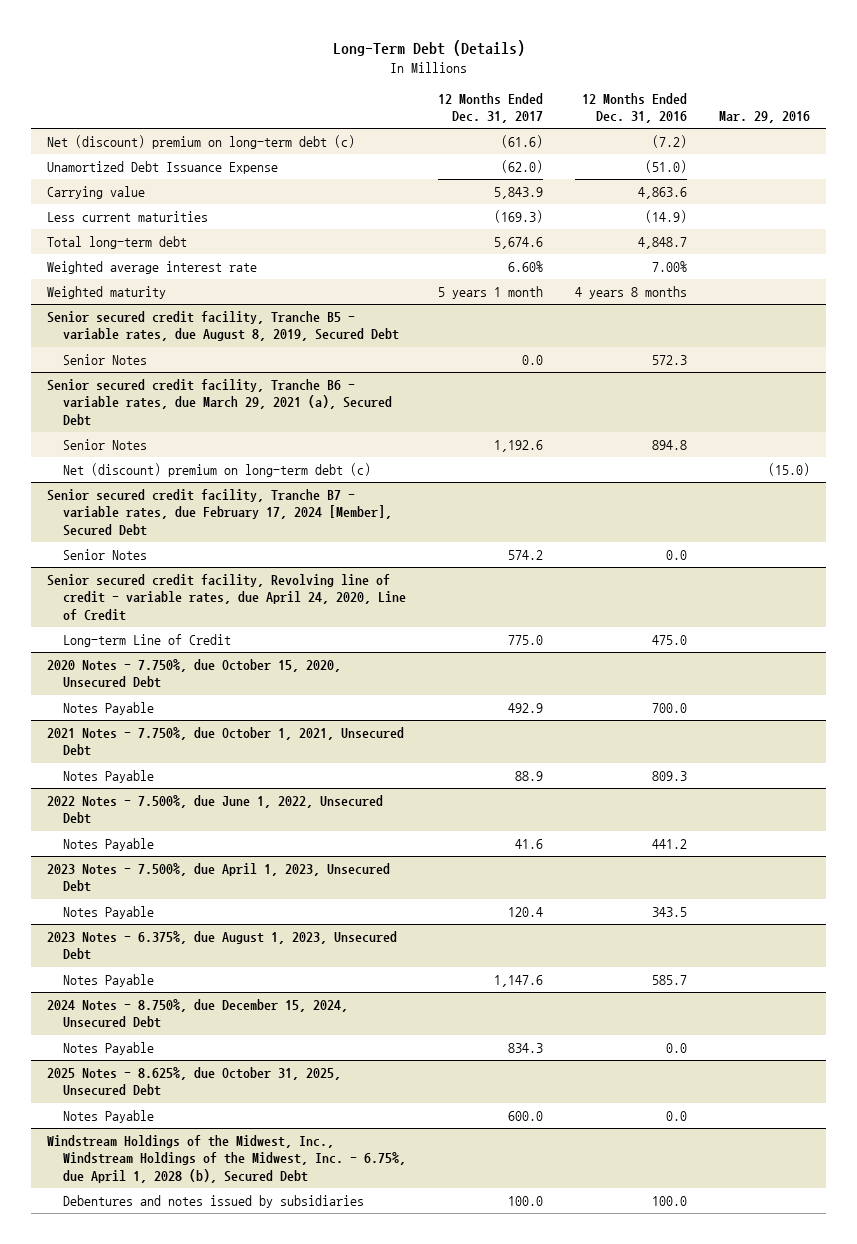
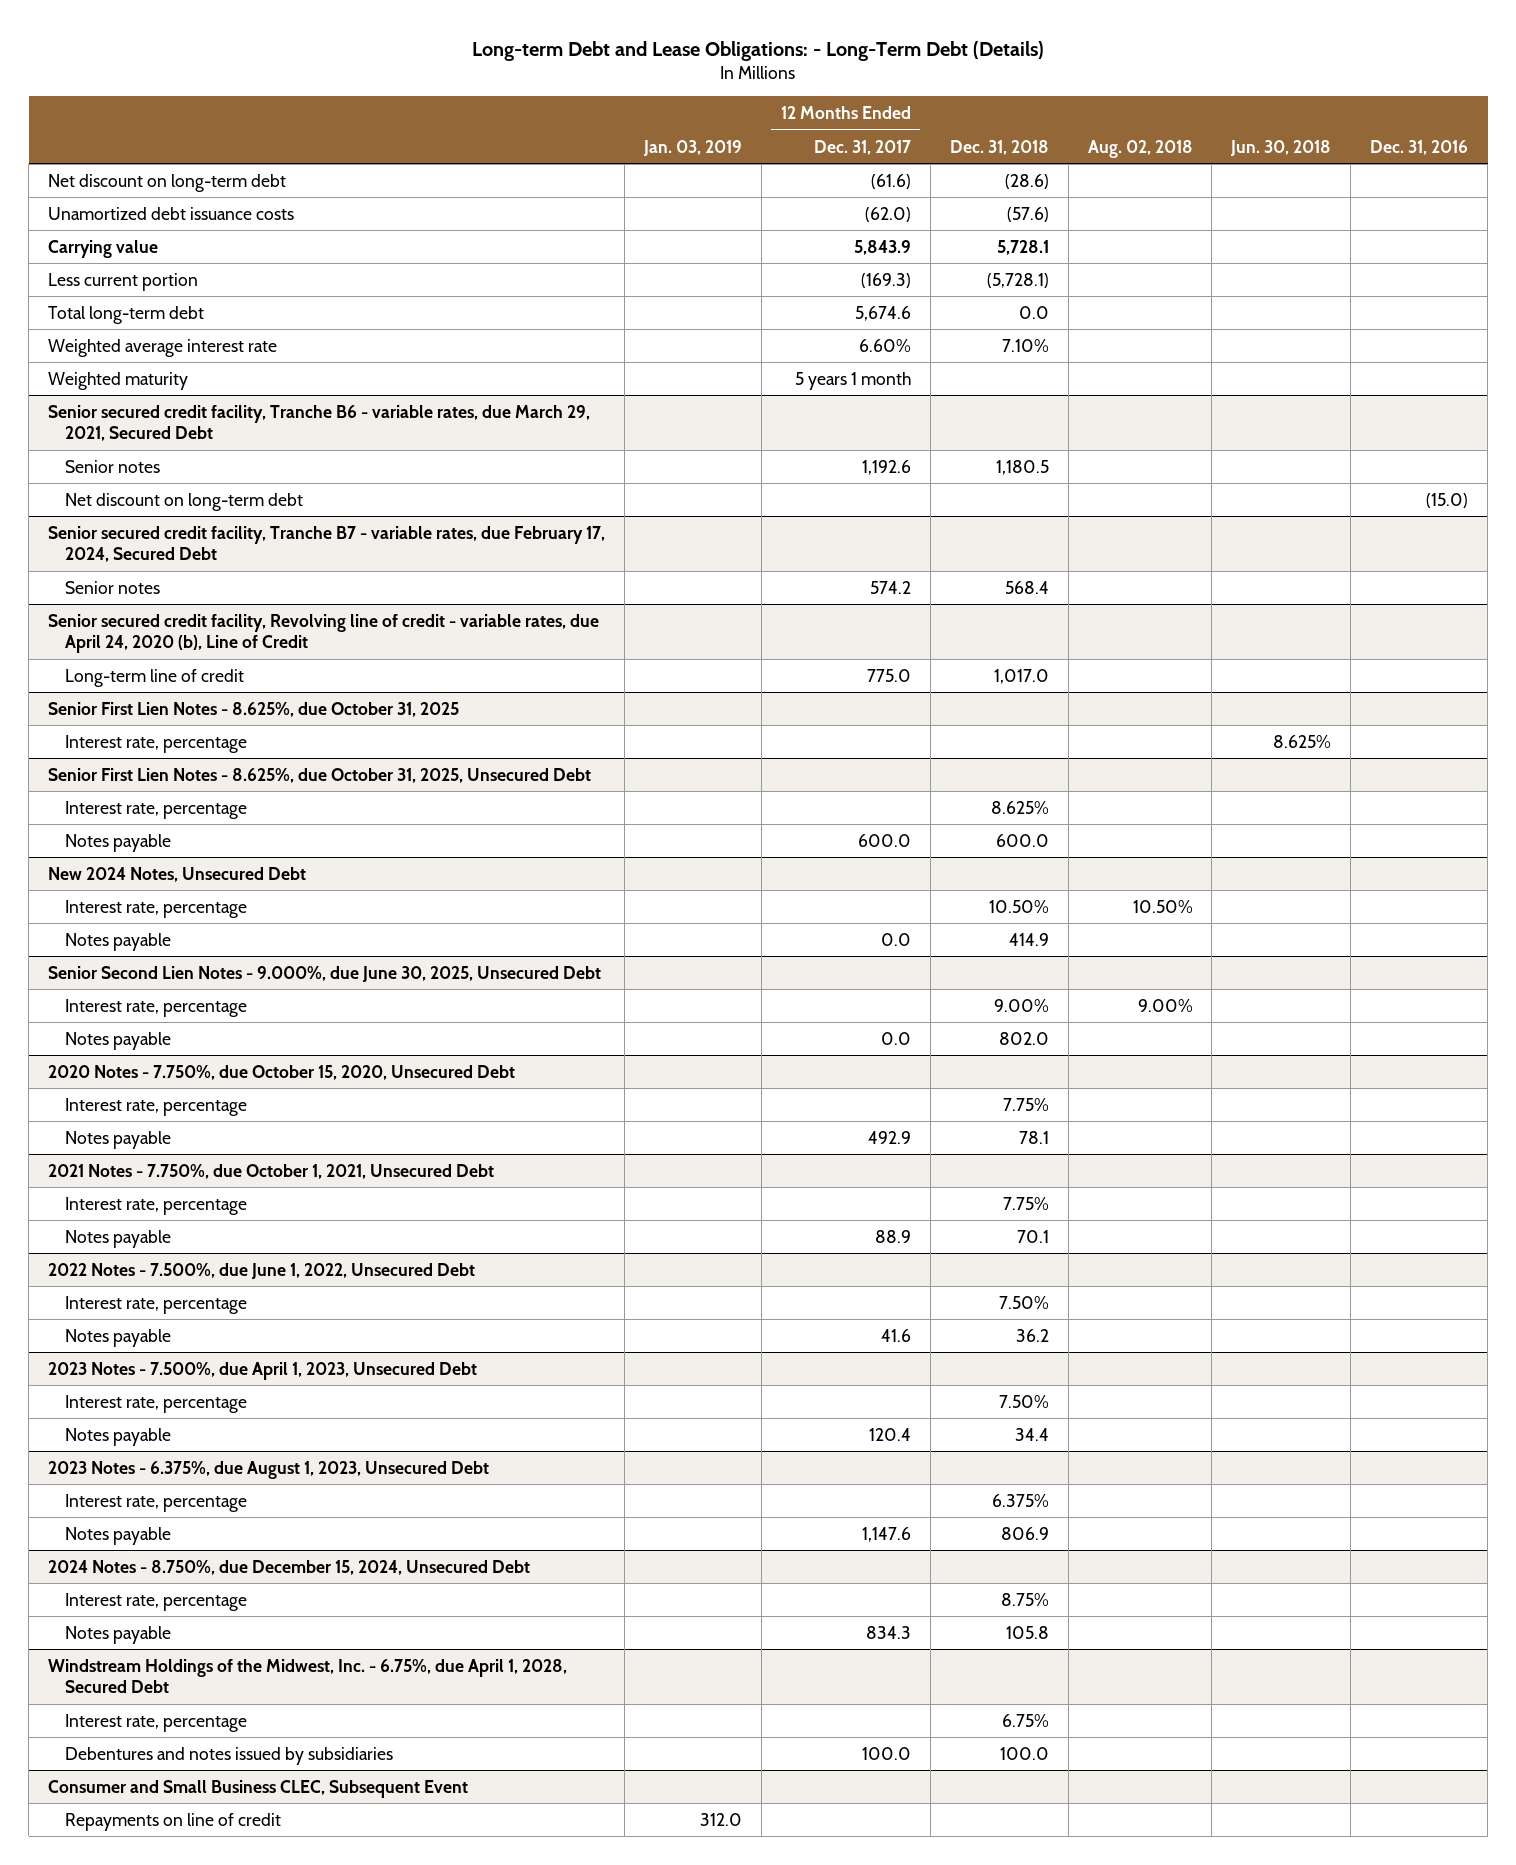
- Long-Term Debt (Details)
+ Long-term Debt and Lease Obligations: - Long-Term Debt (Details)
- | 12 Months Ended Dec. 31, 2017 | 12 Months Ended Dec. 31, 2016 | Mar. 29, 2016
+ | Jan. 03, 2019 | 12 Months Ended Dec. 31, 2017 | Dec. 31, 2018 | Aug. 02, 2018 | Jun. 30, 2018 | Dec. 31, 2016
- Net (discount) premium on long-term debt (c) | (61.6) | (7.2) |
- Unamortized Debt Issuance Expense | (62.0) | (51.0) |
+ Net discount on long-term debt | | (61.6) | (28.6) | | |
+ Unamortized debt issuance costs | | (62.0) | (57.6) | | |
- Less current maturities | (169.3) | (14.9) |
+ Less current portion | | (169.3) | (5,728.1) | | |
- Senior secured credit facility, Tranche B5 - variable rates, due August 8, 2019, Secured Debt
- Senior Notes | 0.0 | 572.3 |
- Senior secured credit facility, Tranche B6 - variable rates, due March 29, 2021 (a), Secured Debt
- Senior Notes | 1,192.6 | 894.8 |
- Net (discount) premium on long-term debt (c) | | | (15.0)
- Senior secured credit facility, Tranche B7 - variable rates, due February 17, 2024 [Member], Secured Debt
- Senior Notes | 574.2 | 0.0 |
- Senior secured credit facility, Revolving line of credit - variable rates, due April 24, 2020, Line of Credit
- Long-term Line of Credit | 775.0 | 475.0 |
+ Senior secured credit facility, Tranche B6 - variable rates, due March 29, 2021, Secured Debt
+ Senior notes | | 1,192.6 | 1,180.5 | | |
+ Net discount on long-term debt | | | | | | (15.0)
+ Senior secured credit facility, Tranche B7 - variable rates, due February 17, 2024, Secured Debt
+ Senior notes | | 574.2 | 568.4 | | |
+ Senior secured credit facility, Revolving line of credit - variable rates, due April 24, 2020 (b), Line of Credit
+ Long-term line of credit | | 775.0 | 1,017.0 | | |
+ Senior First Lien Notes - 8.625%, due October 31, 2025
+ Interest rate, percentage | | | | | 8.625% |
+ Senior First Lien Notes - 8.625%, due October 31, 2025, Unsecured Debt
+ Interest rate, percentage | | | 8.625% | | |
+ Notes payable | | 600.0 | 600.0 | | |
+ New 2024 Notes, Unsecured Debt
+ Interest rate, percentage | | | 10.50% | 10.50% | |
+ Notes payable | | 0.0 | 414.9 | | |
+ Senior Second Lien Notes - 9.000%, due June 30, 2025, Unsecured Debt
+ Interest rate, percentage | | | 9.00% | 9.00% | |
+ Notes payable | | 0.0 | 802.0 | | |
@ 2020 Notes - 7.750%, due October 15, 2020, Unsecured Debt
- Notes Payable | 492.9 | 700.0 |
+ Interest rate, percentage | | | 7.75% | | |
+ Notes payable | | 492.9 | 78.1 | | |
@ 2021 Notes - 7.750%, due October 1, 2021, Unsecured Debt
- Notes Payable | 88.9 | 809.3 |
+ Interest rate, percentage | | | 7.75% | | |
+ Notes payable | | 88.9 | 70.1 | | |
@ 2022 Notes - 7.500%, due June 1, 2022, Unsecured Debt
- Notes Payable | 41.6 | 441.2 |
+ Interest rate, percentage | | | 7.50% | | |
+ Notes payable | | 41.6 | 36.2 | | |
@ 2023 Notes - 7.500%, due April 1, 2023, Unsecured Debt
- Notes Payable | 120.4 | 343.5 |
+ Interest rate, percentage | | | 7.50% | | |
+ Notes payable | | 120.4 | 34.4 | | |
@ 2023 Notes - 6.375%, due August 1, 2023, Unsecured Debt
- Notes Payable | 1,147.6 | 585.7 |
+ Interest rate, percentage | | | 6.375% | | |
+ Notes payable | | 1,147.6 | 806.9 | | |
@ 2024 Notes - 8.750%, due December 15, 2024, Unsecured Debt
- Notes Payable | 834.3 | 0.0 |
- 2025 Notes - 8.625%, due October 31, 2025, Unsecured Debt
- Notes Payable | 600.0 | 0.0 |
- Windstream Holdings of the Midwest, Inc., Windstream Holdings of the Midwest, Inc. - 6.75%, due April 1, 2028 (b), Secured Debt
@ 2024 Notes - 8.750%, due December 15, 2024, Unsecured Debt
+ Interest rate, percentage | | | 8.75% | | |
+ Notes payable | | 834.3 | 105.8 | | |
+ Windstream Holdings of the Midwest, Inc. - 6.75%, due April 1, 2028, Secured Debt
+ Interest rate, percentage | | | 6.75% | | |
+ Consumer and Small Business CLEC, Subsequent Event
+ Repayments on line of credit | 312.0 | | | | |

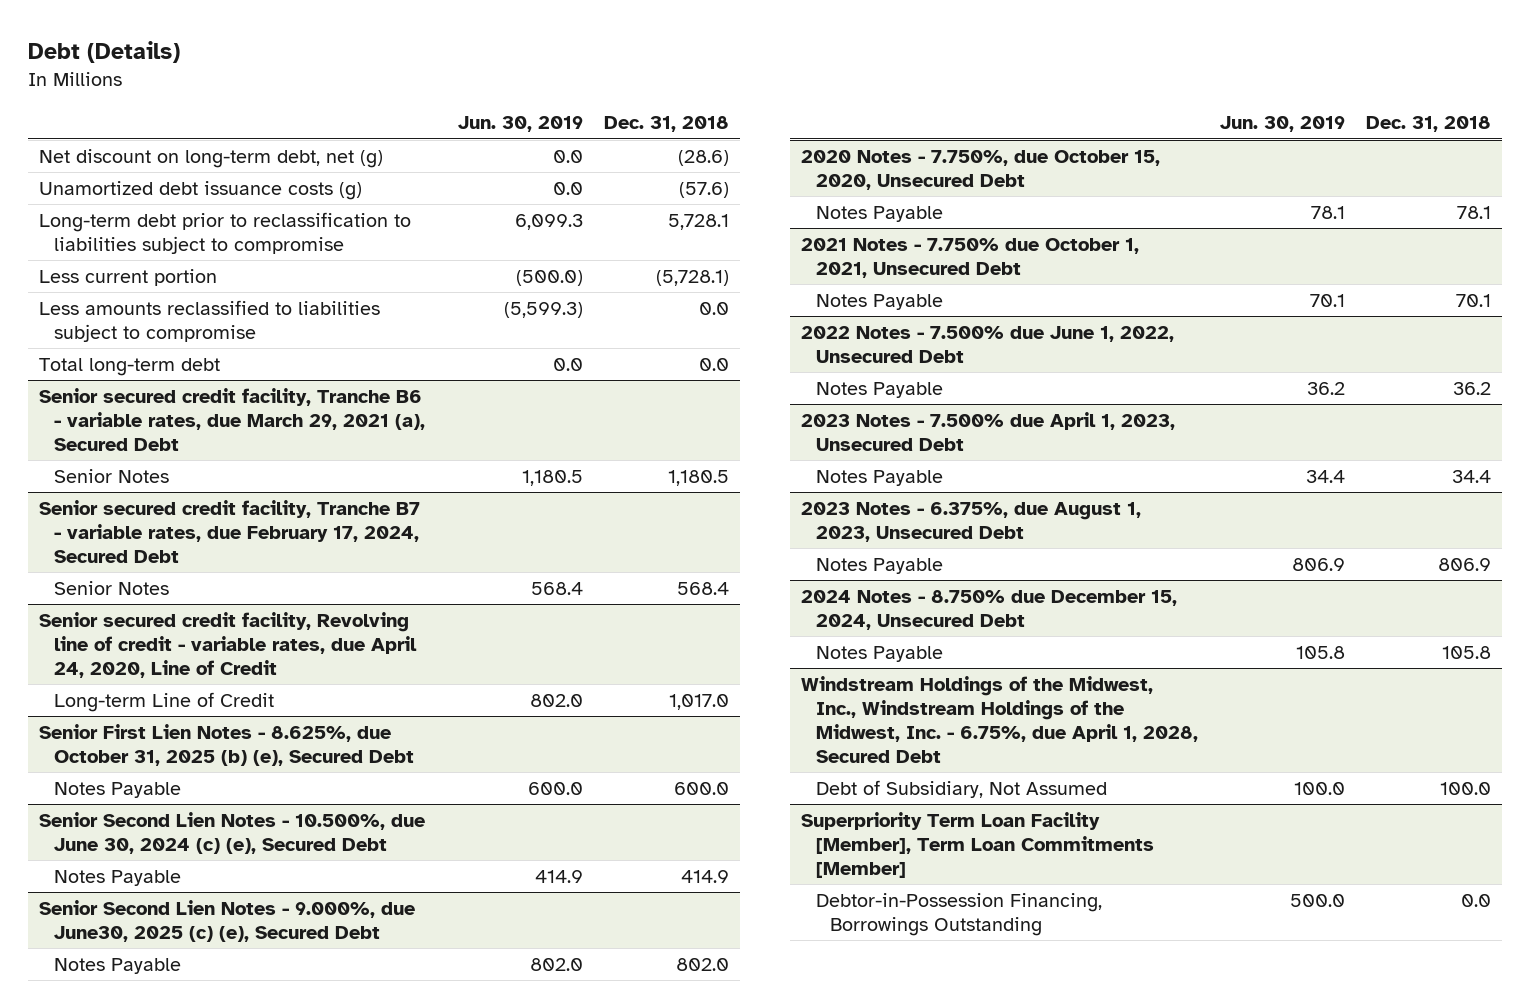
- Long-term Debt and Lease Obligations: - Long-Term Debt (Details)
+ Debt (Details)
- | Jan. 03, 2019 | 12 Months Ended Dec. 31, 2017 | Dec. 31, 2018 | Aug. 02, 2018 | Jun. 30, 2018 | Dec. 31, 2016
+ | Jun. 30, 2019 | Dec. 31, 2018
- Net discount on long-term debt | | (61.6) | (28.6) | | |
- Unamortized debt issuance costs | | (62.0) | (57.6) | | |
- Carrying value | | 5,843.9 | 5,728.1 | | |
+ Net discount on long-term debt, net (g) | 0.0 | (28.6)
+ Unamortized debt issuance costs (g) | 0.0 | (57.6)
+ Long-term debt prior to reclassification to liabilities subject to compromise | 6,099.3 | 5,728.1
+ Less amounts reclassified to liabilities subject to compromise | (5,599.3) | 0.0
- Weighted average interest rate | | 6.60% | 7.10% | | |
- Weighted maturity | | 5 years 1 month | | | |
- Senior secured credit facility, Tranche B6 - variable rates, due March 29, 2021, Secured Debt
- Senior notes | | 1,192.6 | 1,180.5 | | |
- Net discount on long-term debt | | | | | | (15.0)
+ Senior secured credit facility, Tranche B6 - variable rates, due March 29, 2021 (a), Secured Debt
+ Senior Notes | 1,180.5 | 1,180.5
@ Senior secured credit facility, Tranche B7 - variable rates, due February 17, 2024, Secured Debt
- Senior notes | | 574.2 | 568.4 | | |
- Senior secured credit facility, Revolving line of credit - variable rates, due April 24, 2020 (b), Line of Credit
- Long-term line of credit | | 775.0 | 1,017.0 | | |
- Senior First Lien Notes - 8.625%, due October 31, 2025
- Interest rate, percentage | | | | | 8.625% |
- Senior First Lien Notes - 8.625%, due October 31, 2025, Unsecured Debt
- Interest rate, percentage | | | 8.625% | | |
- Notes payable | | 600.0 | 600.0 | | |
- New 2024 Notes, Unsecured Debt
- Interest rate, percentage | | | 10.50% | 10.50% | |
- Notes payable | | 0.0 | 414.9 | | |
- Senior Second Lien Notes - 9.000%, due June 30, 2025, Unsecured Debt
- Interest rate, percentage | | | 9.00% | 9.00% | |
- Notes payable | | 0.0 | 802.0 | | |
@ Senior secured credit facility, Tranche B7 - variable rates, due February 17, 2024, Secured Debt
+ Senior Notes | 568.4 | 568.4
+ Senior secured credit facility, Revolving line of credit - variable rates, due April 24, 2020, Line of Credit
+ Long-term Line of Credit | 802.0 | 1,017.0
+ Senior First Lien Notes - 8.625%, due October 31, 2025 (b) (e), Secured Debt
+ Notes Payable | 600.0 | 600.0
+ Senior Second Lien Notes - 10.500%, due June 30, 2024 (c) (e), Secured Debt
+ Notes Payable | 414.9 | 414.9
+ Senior Second Lien Notes - 9.000%, due June30, 2025 (c) (e), Secured Debt
+ Notes Payable | 802.0 | 802.0
@ 2020 Notes - 7.750%, due October 15, 2020, Unsecured Debt
- Interest rate, percentage | | | 7.75% | | |
- Notes payable | | 492.9 | 78.1 | | |
- 2021 Notes - 7.750%, due October 1, 2021, Unsecured Debt
- Interest rate, percentage | | | 7.75% | | |
- Notes payable | | 88.9 | 70.1 | | |
- 2022 Notes - 7.500%, due June 1, 2022, Unsecured Debt
- Interest rate, percentage | | | 7.50% | | |
- Notes payable | | 41.6 | 36.2 | | |
- 2023 Notes - 7.500%, due April 1, 2023, Unsecured Debt
- Interest rate, percentage | | | 7.50% | | |
- Notes payable | | 120.4 | 34.4 | | |
@ 2020 Notes - 7.750%, due October 15, 2020, Unsecured Debt
+ Notes Payable | 78.1 | 78.1
+ 2021 Notes - 7.750% due October 1, 2021, Unsecured Debt
+ Notes Payable | 70.1 | 70.1
+ 2022 Notes - 7.500% due June 1, 2022, Unsecured Debt
+ Notes Payable | 36.2 | 36.2
+ 2023 Notes - 7.500% due April 1, 2023, Unsecured Debt
+ Notes Payable | 34.4 | 34.4
@ 2023 Notes - 6.375%, due August 1, 2023, Unsecured Debt
- Interest rate, percentage | | | 6.375% | | |
- Notes payable | | 1,147.6 | 806.9 | | |
- 2024 Notes - 8.750%, due December 15, 2024, Unsecured Debt
- Interest rate, percentage | | | 8.75% | | |
- Notes payable | | 834.3 | 105.8 | | |
- Windstream Holdings of the Midwest, Inc. - 6.75%, due April 1, 2028, Secured Debt
- Interest rate, percentage | | | 6.75% | | |
- Debentures and notes issued by subsidiaries | | 100.0 | 100.0 | | |
- Consumer and Small Business CLEC, Subsequent Event
- Repayments on line of credit | 312.0 | | | | |
@ 2023 Notes - 6.375%, due August 1, 2023, Unsecured Debt
+ Notes Payable | 806.9 | 806.9
+ 2024 Notes - 8.750% due December 15, 2024, Unsecured Debt
+ Notes Payable | 105.8 | 105.8
+ Windstream Holdings of the Midwest, Inc., Windstream Holdings of the Midwest, Inc. - 6.75%, due April 1, 2028, Secured Debt
+ Debt of Subsidiary, Not Assumed | 100.0 | 100.0
+ Superpriority Term Loan Facility [Member], Term Loan Commitments [Member]
+ Debtor-in-Possession Financing, Borrowings Outstanding | 500.0 | 0.0

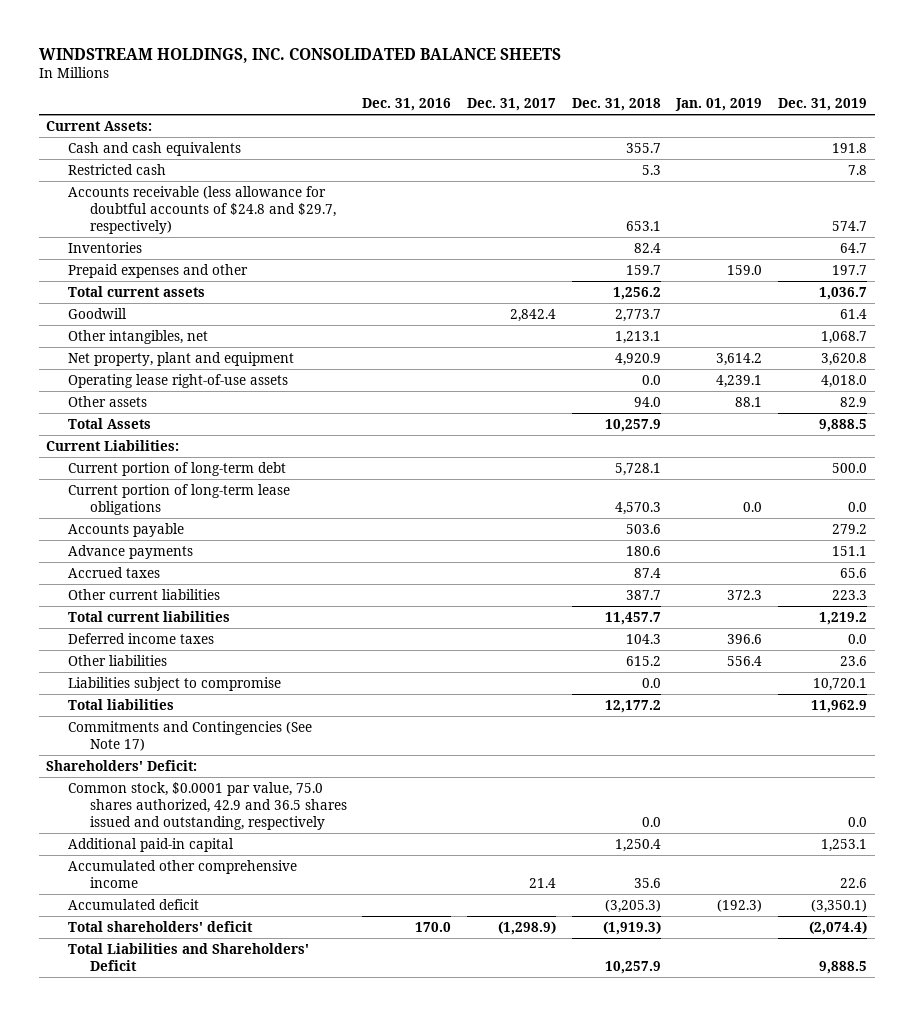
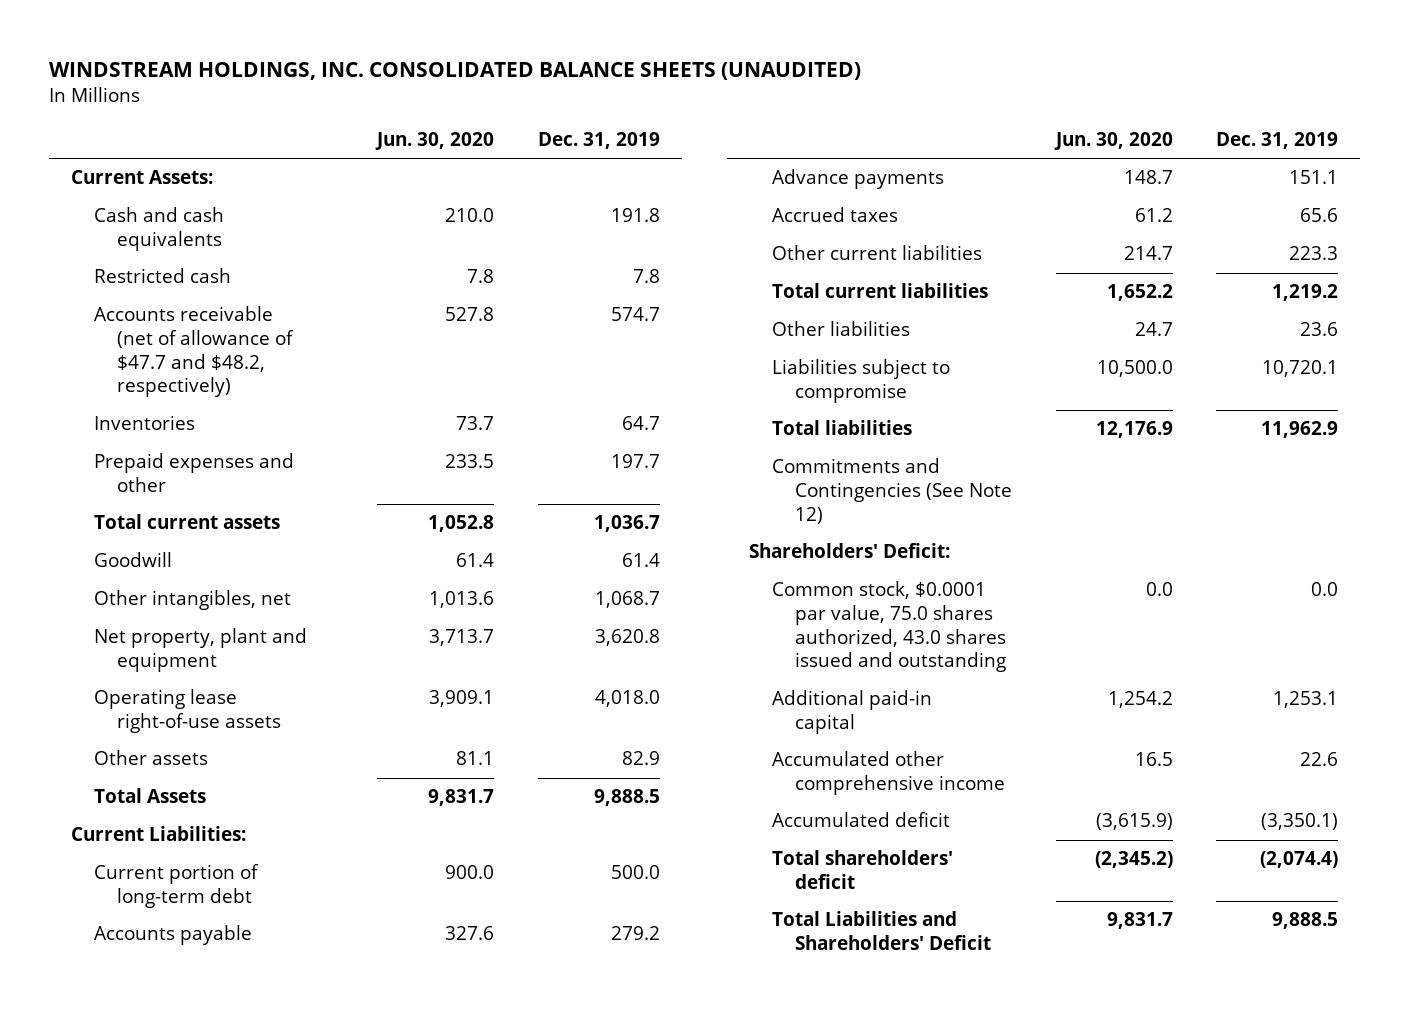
- WINDSTREAM HOLDINGS, INC. CONSOLIDATED BALANCE SHEETS
+ WINDSTREAM HOLDINGS, INC. CONSOLIDATED BALANCE SHEETS (UNAUDITED)
- | Dec. 31, 2016 | Dec. 31, 2017 | Dec. 31, 2018 | Jan. 01, 2019 | Dec. 31, 2019
+ | Jun. 30, 2020 | Dec. 31, 2019
- Accounts receivable (less allowance for doubtful accounts of $24.8 and $29.7, respectively) | | | 653.1 | | 574.7
+ Accounts receivable (net of allowance of $47.7 and $48.2, respectively) | 527.8 | 574.7
- Current portion of long-term lease obligations | | | 4,570.3 | 0.0 | 0.0
- Deferred income taxes | | | 104.3 | 396.6 | 0.0
- Commitments and Contingencies (See Note 17)
+ Commitments and Contingencies (See Note 12)
- Common stock, $0.0001 par value, 75.0 shares authorized, 42.9 and 36.5 shares issued and outstanding, respectively | | | 0.0 | | 0.0
+ Common stock, $0.0001 par value, 75.0 shares authorized, 43.0 shares issued and outstanding | 0.0 | 0.0

